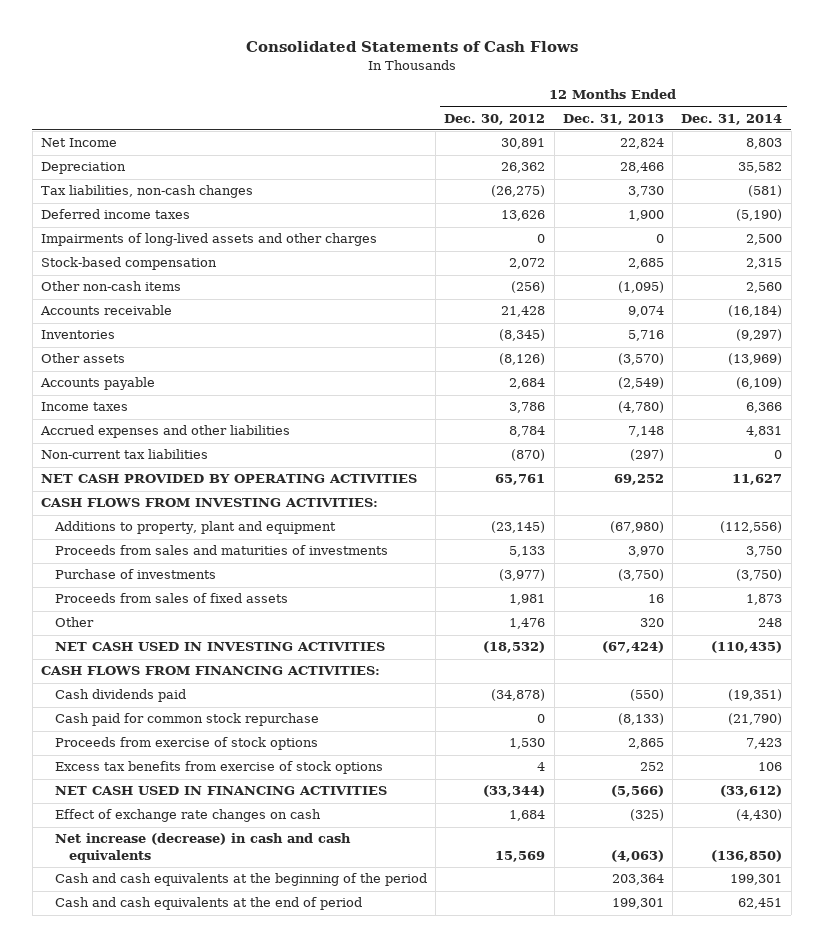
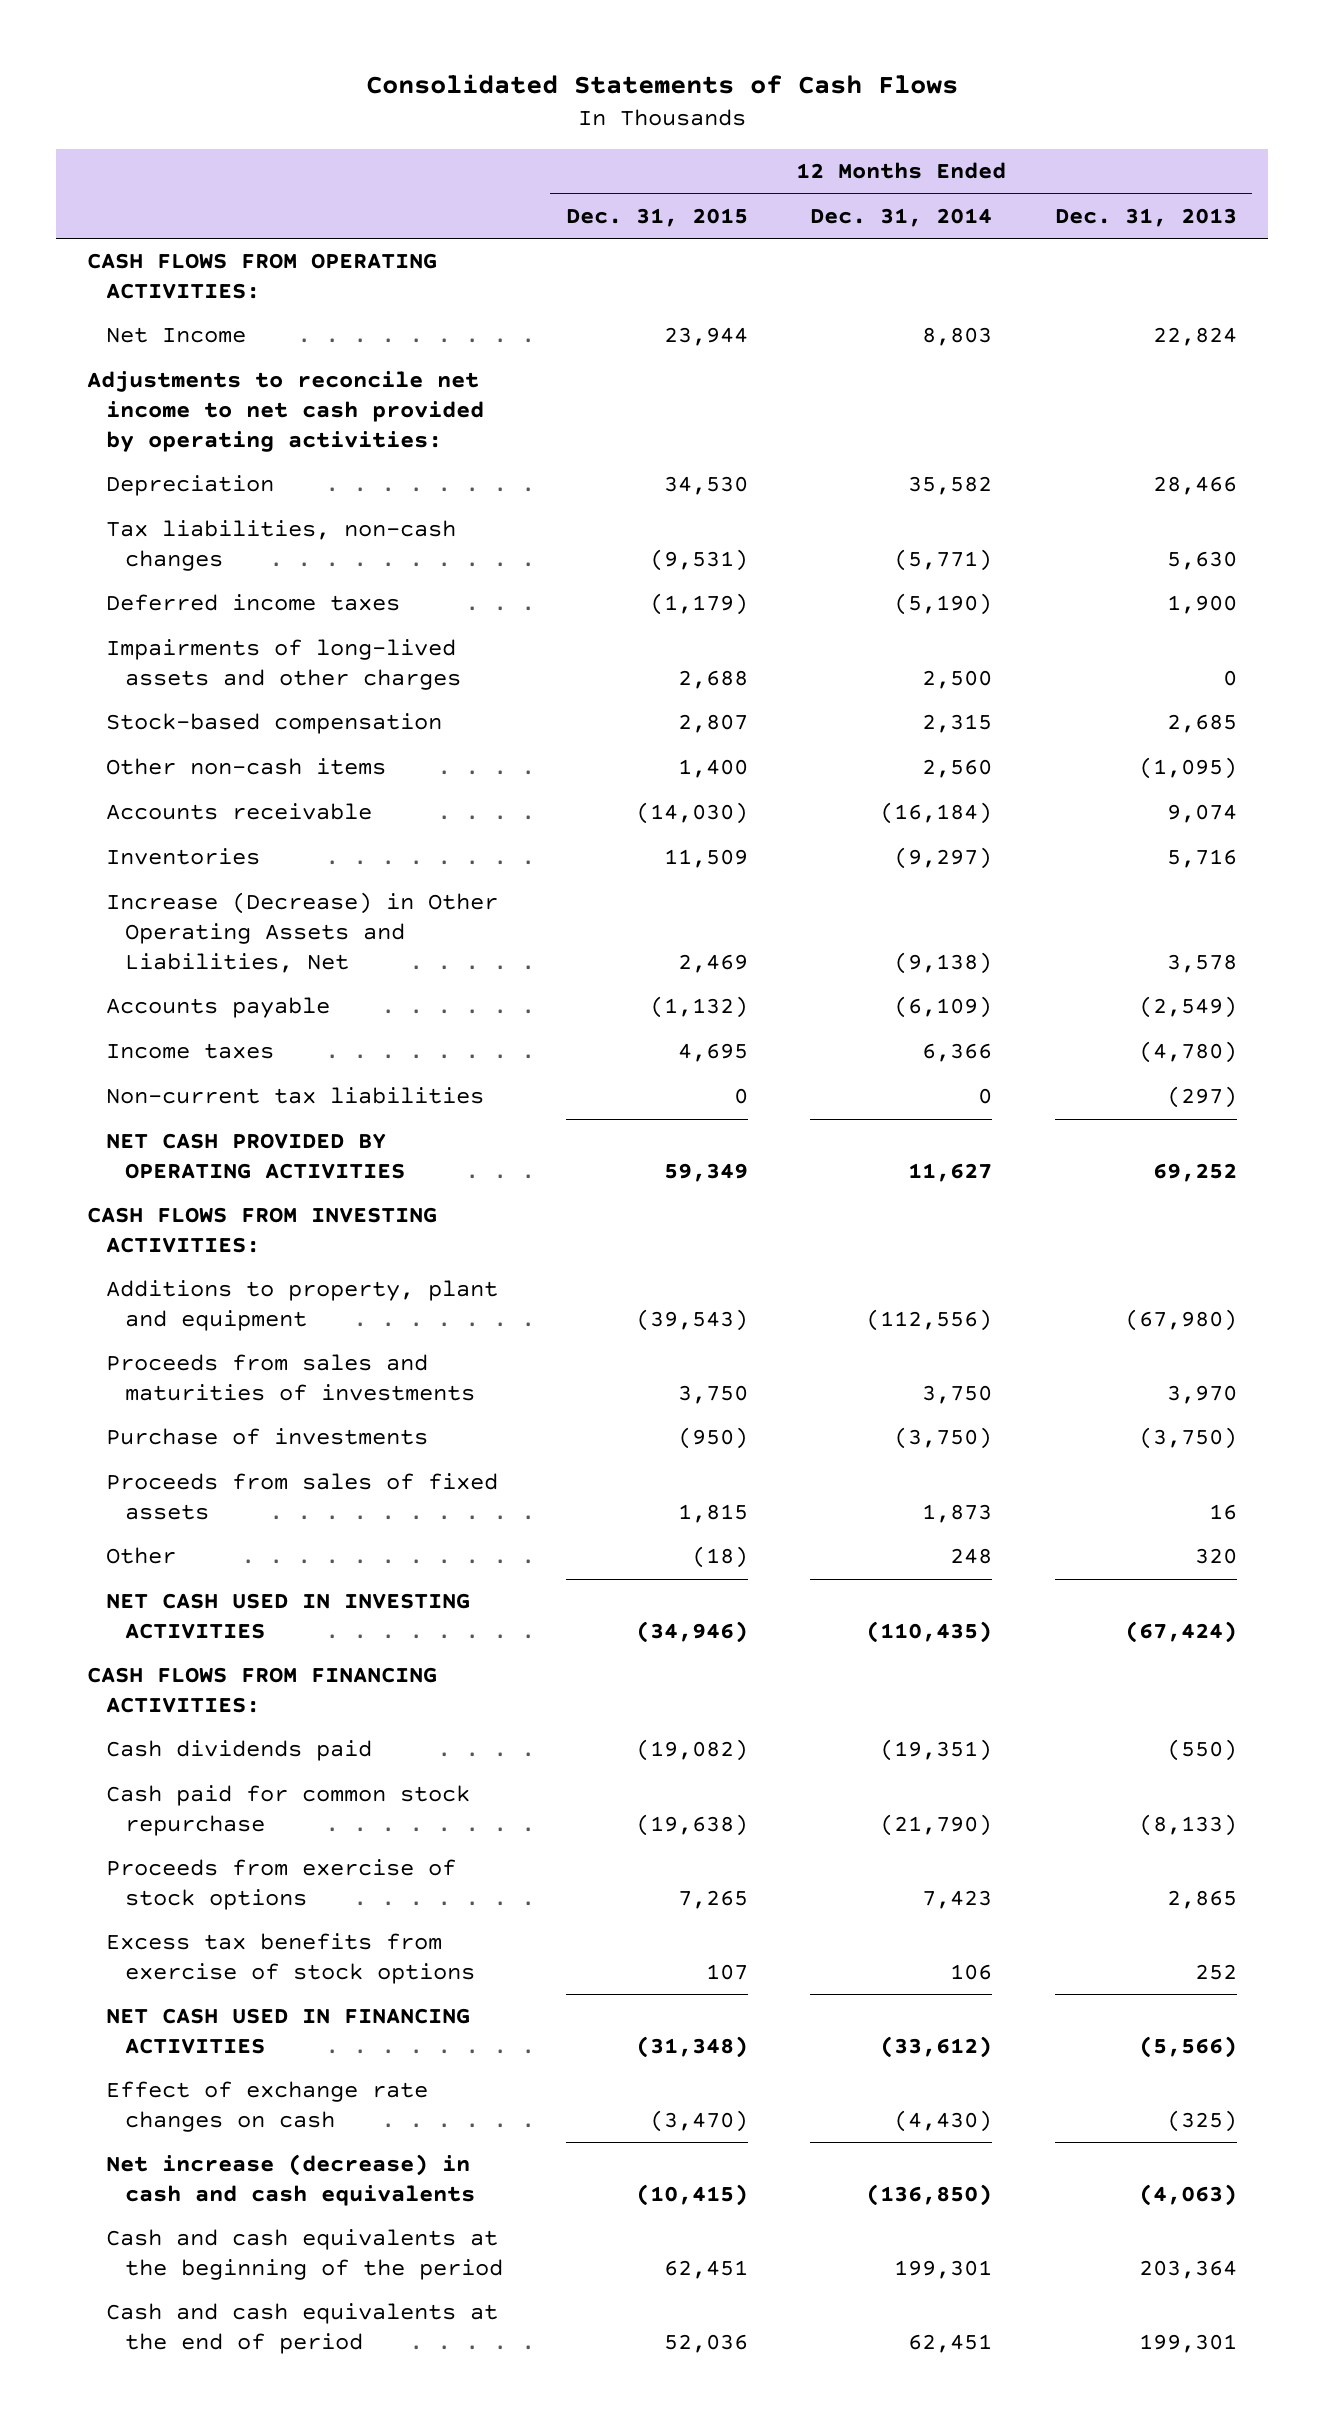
- | 12 Months Ended Dec. 30, 2012 | 12 Months Ended Dec. 31, 2013 | 12 Months Ended Dec. 31, 2014
+ | 12 Months Ended Dec. 31, 2015 | 12 Months Ended Dec. 31, 2014 | 12 Months Ended Dec. 31, 2013
+ CASH FLOWS FROM OPERATING ACTIVITIES:
+ Adjustments to reconcile net income to net cash provided by operating activities:
- Tax liabilities, non-cash changes | (26,275) | 3,730 | (581)
+ Tax liabilities, non-cash changes | (9,531) | (5,771) | 5,630
- Other assets | (8,126) | (3,570) | (13,969)
+ Increase (Decrease) in Other Operating Assets and Liabilities, Net | 2,469 | (9,138) | 3,578
- Accrued expenses and other liabilities | 8,784 | 7,148 | 4,831

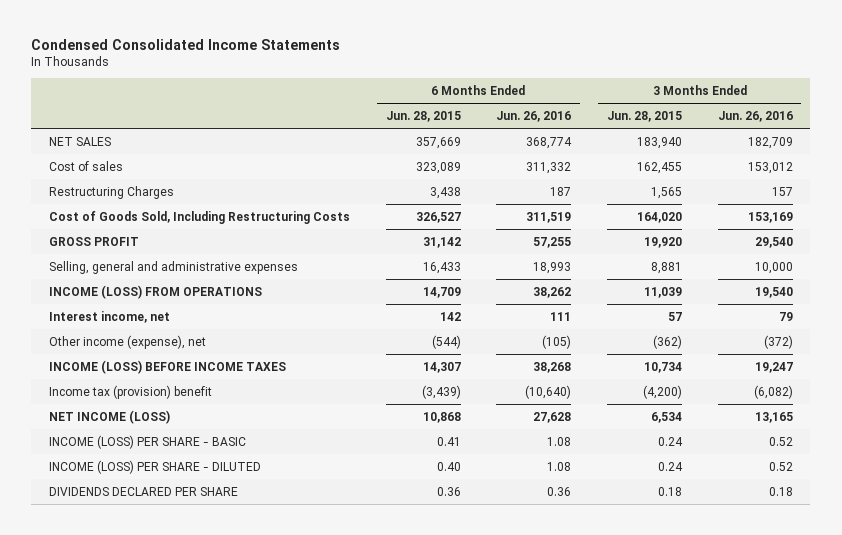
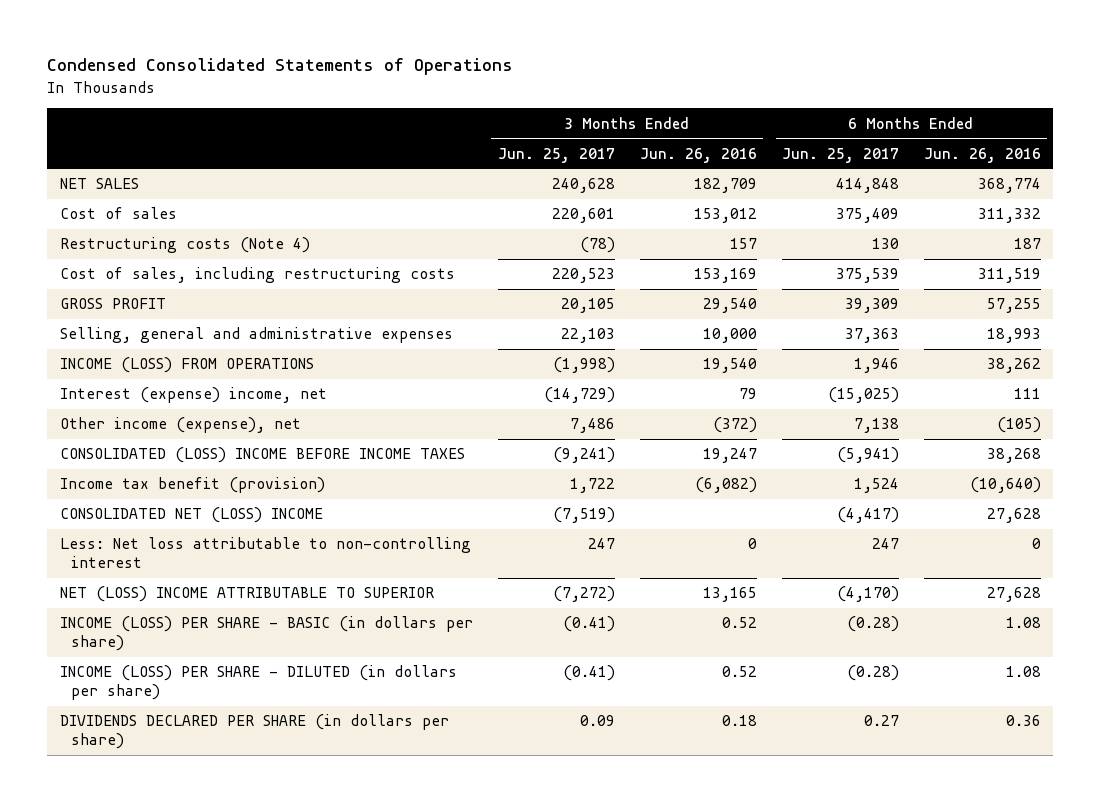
- Condensed Consolidated Income Statements
+ Condensed Consolidated Statements of Operations
- | 6 Months Ended Jun. 28, 2015 | 6 Months Ended Jun. 26, 2016 | 3 Months Ended Jun. 28, 2015 | 3 Months Ended Jun. 26, 2016
+ | 3 Months Ended Jun. 25, 2017 | 3 Months Ended Jun. 26, 2016 | 6 Months Ended Jun. 25, 2017 | 6 Months Ended Jun. 26, 2016
- Restructuring Charges | 3,438 | 187 | 1,565 | 157
- Cost of Goods Sold, Including Restructuring Costs | 326,527 | 311,519 | 164,020 | 153,169
+ Restructuring costs (Note 4) | (78) | 157 | 130 | 187
+ Cost of sales, including restructuring costs | 220,523 | 153,169 | 375,539 | 311,519
- Interest income, net | 142 | 111 | 57 | 79
+ Interest (expense) income, net | (14,729) | 79 | (15,025) | 111
- INCOME (LOSS) BEFORE INCOME TAXES | 14,307 | 38,268 | 10,734 | 19,247
- Income tax (provision) benefit | (3,439) | (10,640) | (4,200) | (6,082)
- NET INCOME (LOSS) | 10,868 | 27,628 | 6,534 | 13,165
- INCOME (LOSS) PER SHARE - BASIC | 0.41 | 1.08 | 0.24 | 0.52
- INCOME (LOSS) PER SHARE - DILUTED | 0.40 | 1.08 | 0.24 | 0.52
- DIVIDENDS DECLARED PER SHARE | 0.36 | 0.36 | 0.18 | 0.18
+ CONSOLIDATED (LOSS) INCOME BEFORE INCOME TAXES | (9,241) | 19,247 | (5,941) | 38,268
+ Income tax benefit (provision) | 1,722 | (6,082) | 1,524 | (10,640)
+ CONSOLIDATED NET (LOSS) INCOME | (7,519) | | (4,417) | 27,628
+ Less: Net loss attributable to non-controlling interest | 247 | 0 | 247 | 0
+ NET (LOSS) INCOME ATTRIBUTABLE TO SUPERIOR | (7,272) | 13,165 | (4,170) | 27,628
+ INCOME (LOSS) PER SHARE - BASIC (in dollars per share) | (0.41) | 0.52 | (0.28) | 1.08
+ INCOME (LOSS) PER SHARE - DILUTED (in dollars per share) | (0.41) | 0.52 | (0.28) | 1.08
+ DIVIDENDS DECLARED PER SHARE (in dollars per share) | 0.09 | 0.18 | 0.27 | 0.36

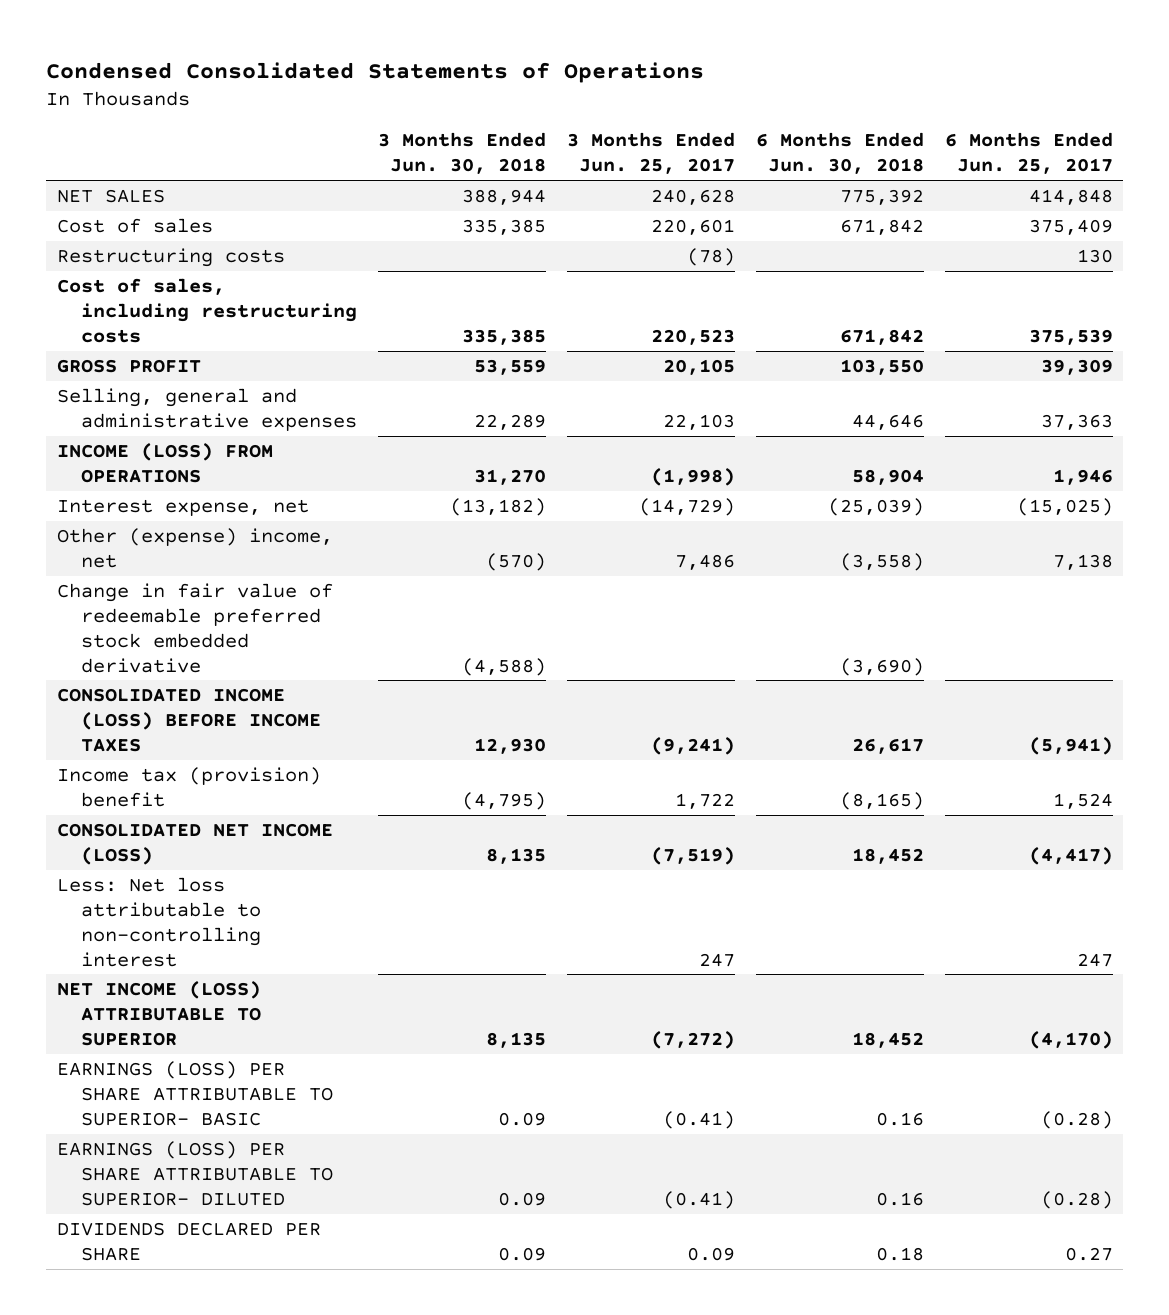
- | 3 Months Ended Jun. 25, 2017 | 3 Months Ended Jun. 26, 2016 | 6 Months Ended Jun. 25, 2017 | 6 Months Ended Jun. 26, 2016
+ | 3 Months Ended Jun. 30, 2018 | 3 Months Ended Jun. 25, 2017 | 6 Months Ended Jun. 30, 2018 | 6 Months Ended Jun. 25, 2017
- Restructuring costs (Note 4) | (78) | 157 | 130 | 187
+ Restructuring costs | | (78) | | 130
- Interest (expense) income, net | (14,729) | 79 | (15,025) | 111
- Other income (expense), net | 7,486 | (372) | 7,138 | (105)
- CONSOLIDATED (LOSS) INCOME BEFORE INCOME TAXES | (9,241) | 19,247 | (5,941) | 38,268
- Income tax benefit (provision) | 1,722 | (6,082) | 1,524 | (10,640)
- CONSOLIDATED NET (LOSS) INCOME | (7,519) | | (4,417) | 27,628
+ Interest expense, net | (13,182) | (14,729) | (25,039) | (15,025)
+ Other (expense) income, net | (570) | 7,486 | (3,558) | 7,138
+ Change in fair value of redeemable preferred stock embedded derivative | (4,588) | | (3,690) |
+ CONSOLIDATED INCOME (LOSS) BEFORE INCOME TAXES | 12,930 | (9,241) | 26,617 | (5,941)
+ Income tax (provision) benefit | (4,795) | 1,722 | (8,165) | 1,524
+ CONSOLIDATED NET INCOME (LOSS) | 8,135 | (7,519) | 18,452 | (4,417)
- NET (LOSS) INCOME ATTRIBUTABLE TO SUPERIOR | (7,272) | 13,165 | (4,170) | 27,628
- INCOME (LOSS) PER SHARE - BASIC (in dollars per share) | (0.41) | 0.52 | (0.28) | 1.08
- INCOME (LOSS) PER SHARE - DILUTED (in dollars per share) | (0.41) | 0.52 | (0.28) | 1.08
- DIVIDENDS DECLARED PER SHARE (in dollars per share) | 0.09 | 0.18 | 0.27 | 0.36
+ NET INCOME (LOSS) ATTRIBUTABLE TO SUPERIOR | 8,135 | (7,272) | 18,452 | (4,170)
+ EARNINGS (LOSS) PER SHARE ATTRIBUTABLE TO SUPERIOR- BASIC | 0.09 | (0.41) | 0.16 | (0.28)
+ EARNINGS (LOSS) PER SHARE ATTRIBUTABLE TO SUPERIOR- DILUTED | 0.09 | (0.41) | 0.16 | (0.28)
+ DIVIDENDS DECLARED PER SHARE | 0.09 | 0.09 | 0.18 | 0.27

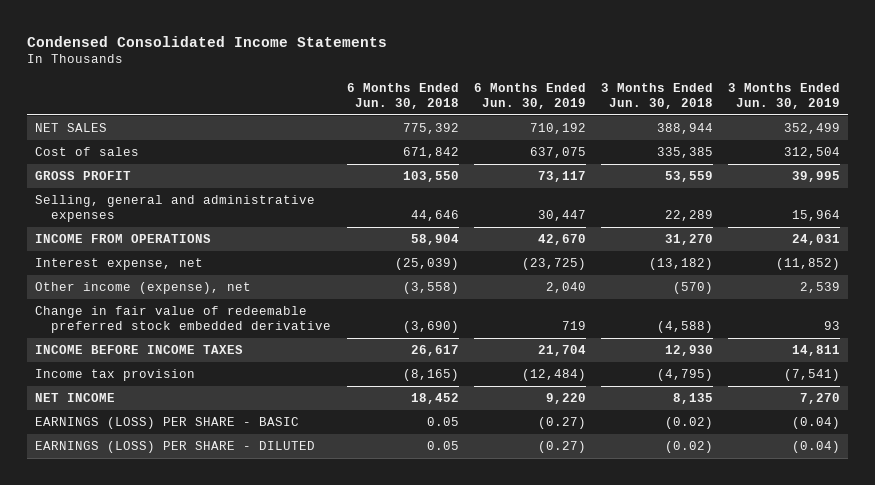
- Condensed Consolidated Statements of Operations
+ Condensed Consolidated Income Statements
- | 3 Months Ended Jun. 30, 2018 | 3 Months Ended Jun. 25, 2017 | 6 Months Ended Jun. 30, 2018 | 6 Months Ended Jun. 25, 2017
+ | 6 Months Ended Jun. 30, 2018 | 6 Months Ended Jun. 30, 2019 | 3 Months Ended Jun. 30, 2018 | 3 Months Ended Jun. 30, 2019
- Restructuring costs | | (78) | | 130
- Cost of sales, including restructuring costs | 335,385 | 220,523 | 671,842 | 375,539
- INCOME (LOSS) FROM OPERATIONS | 31,270 | (1,998) | 58,904 | 1,946
+ INCOME FROM OPERATIONS | 58,904 | 42,670 | 31,270 | 24,031
- Other (expense) income, net | (570) | 7,486 | (3,558) | 7,138
+ Other income (expense), net | (3,558) | 2,040 | (570) | 2,539
- CONSOLIDATED INCOME (LOSS) BEFORE INCOME TAXES | 12,930 | (9,241) | 26,617 | (5,941)
- Income tax (provision) benefit | (4,795) | 1,722 | (8,165) | 1,524
- CONSOLIDATED NET INCOME (LOSS) | 8,135 | (7,519) | 18,452 | (4,417)
- Less: Net loss attributable to non-controlling interest | | 247 | | 247
- NET INCOME (LOSS) ATTRIBUTABLE TO SUPERIOR | 8,135 | (7,272) | 18,452 | (4,170)
- EARNINGS (LOSS) PER SHARE ATTRIBUTABLE TO SUPERIOR- BASIC | 0.09 | (0.41) | 0.16 | (0.28)
- EARNINGS (LOSS) PER SHARE ATTRIBUTABLE TO SUPERIOR- DILUTED | 0.09 | (0.41) | 0.16 | (0.28)
- DIVIDENDS DECLARED PER SHARE | 0.09 | 0.09 | 0.18 | 0.27
+ INCOME BEFORE INCOME TAXES | 26,617 | 21,704 | 12,930 | 14,811
+ Income tax provision | (8,165) | (12,484) | (4,795) | (7,541)
+ NET INCOME | 18,452 | 9,220 | 8,135 | 7,270
+ EARNINGS (LOSS) PER SHARE - BASIC | 0.05 | (0.27) | (0.02) | (0.04)
+ EARNINGS (LOSS) PER SHARE - DILUTED | 0.05 | (0.27) | (0.02) | (0.04)

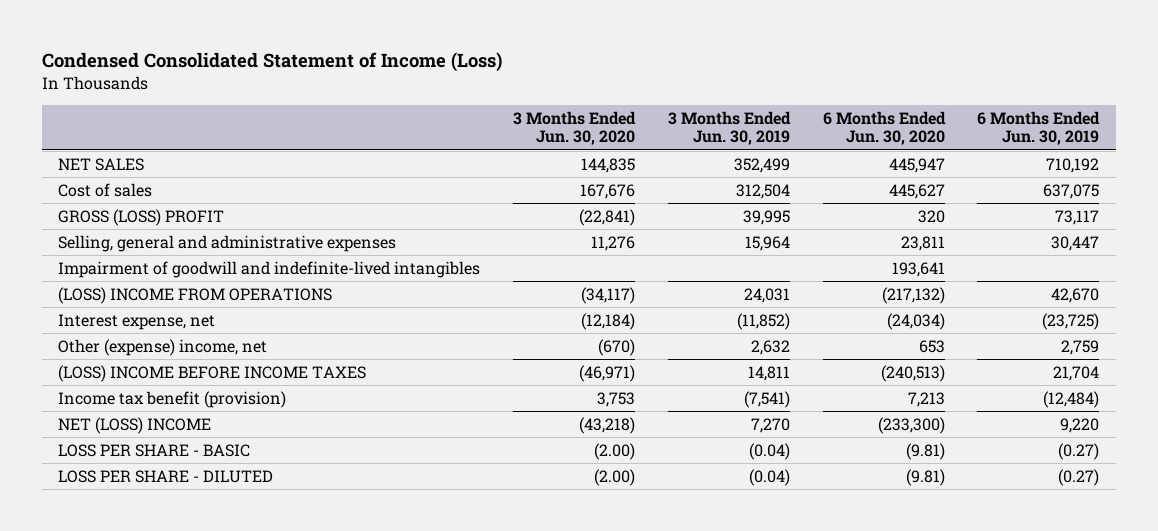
- Condensed Consolidated Income Statements
+ Condensed Consolidated Statement of Income (Loss)
- | 6 Months Ended Jun. 30, 2018 | 6 Months Ended Jun. 30, 2019 | 3 Months Ended Jun. 30, 2018 | 3 Months Ended Jun. 30, 2019
+ | 3 Months Ended Jun. 30, 2020 | 3 Months Ended Jun. 30, 2019 | 6 Months Ended Jun. 30, 2020 | 6 Months Ended Jun. 30, 2019
- GROSS PROFIT | 103,550 | 73,117 | 53,559 | 39,995
+ GROSS (LOSS) PROFIT | (22,841) | 39,995 | 320 | 73,117
- INCOME FROM OPERATIONS | 58,904 | 42,670 | 31,270 | 24,031
+ Impairment of goodwill and indefinite-lived intangibles | | | 193,641 |
+ (LOSS) INCOME FROM OPERATIONS | (34,117) | 24,031 | (217,132) | 42,670
- Other income (expense), net | (3,558) | 2,040 | (570) | 2,539
- Change in fair value of redeemable preferred stock embedded derivative | (3,690) | 719 | (4,588) | 93
- INCOME BEFORE INCOME TAXES | 26,617 | 21,704 | 12,930 | 14,811
- Income tax provision | (8,165) | (12,484) | (4,795) | (7,541)
- NET INCOME | 18,452 | 9,220 | 8,135 | 7,270
- EARNINGS (LOSS) PER SHARE - BASIC | 0.05 | (0.27) | (0.02) | (0.04)
- EARNINGS (LOSS) PER SHARE - DILUTED | 0.05 | (0.27) | (0.02) | (0.04)
+ Other (expense) income, net | (670) | 2,632 | 653 | 2,759
+ (LOSS) INCOME BEFORE INCOME TAXES | (46,971) | 14,811 | (240,513) | 21,704
+ Income tax benefit (provision) | 3,753 | (7,541) | 7,213 | (12,484)
+ NET (LOSS) INCOME | (43,218) | 7,270 | (233,300) | 9,220
+ LOSS PER SHARE - BASIC | (2.00) | (0.04) | (9.81) | (0.27)
+ LOSS PER SHARE - DILUTED | (2.00) | (0.04) | (9.81) | (0.27)

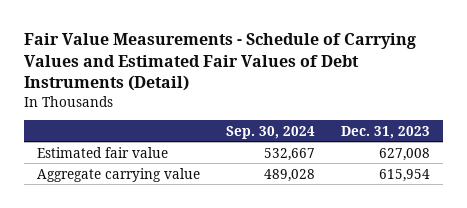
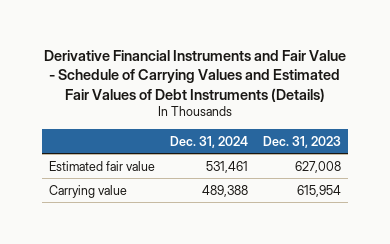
- Fair Value Measurements - Schedule of Carrying Values and Estimated Fair Values of Debt Instruments (Detail)
+ Derivative Financial Instruments and Fair Value - Schedule of Carrying Values and Estimated Fair Values of Debt Instruments (Details)
- | Sep. 30, 2024 | Dec. 31, 2023
+ | Dec. 31, 2024 | Dec. 31, 2023
- Aggregate carrying value | 489,028 | 615,954
+ Carrying value | 489,388 | 615,954

